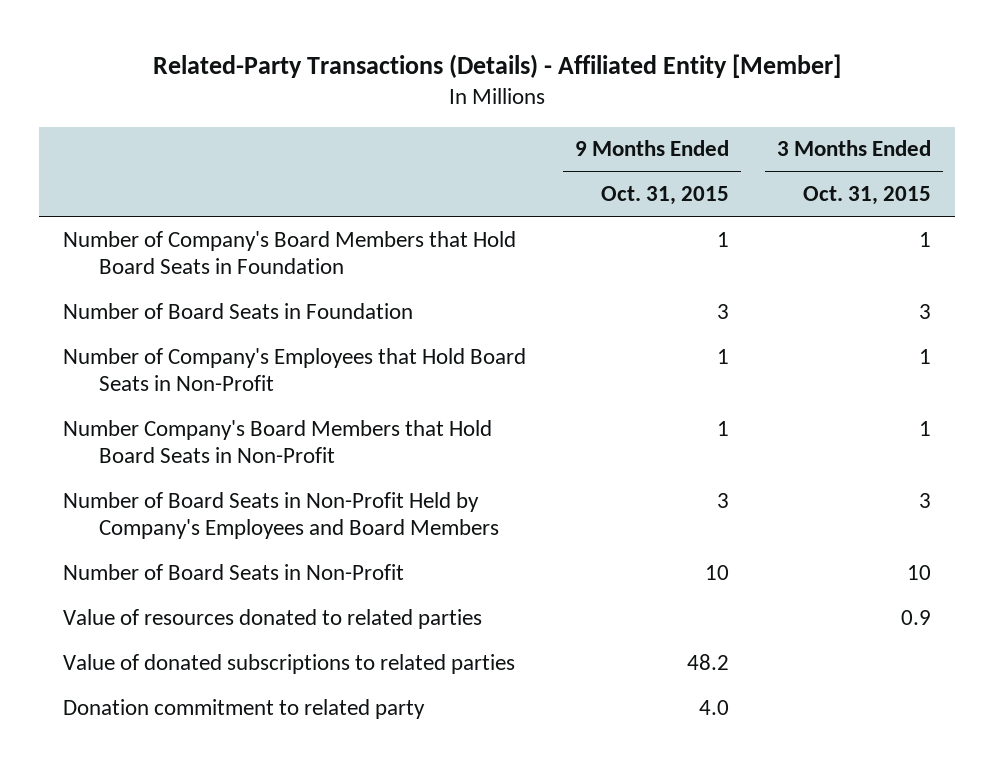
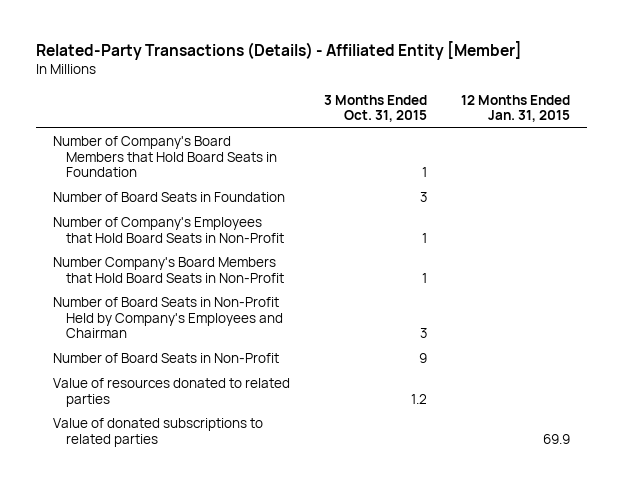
- | 9 Months Ended Oct. 31, 2015 | 3 Months Ended Oct. 31, 2015
+ | 3 Months Ended Oct. 31, 2015 | 12 Months Ended Jan. 31, 2015
- Number of Board Seats in Non-Profit Held by Company's Employees and Board Members | 3 | 3
- Number of Board Seats in Non-Profit | 10 | 10
- Value of resources donated to related parties | | 0.9
+ Number of Board Seats in Non-Profit Held by Company's Employees and Chairman | 3 |
+ Number of Board Seats in Non-Profit | 9 |
+ Value of resources donated to related parties | 1.2 |
- Donation commitment to related party | 4.0 |

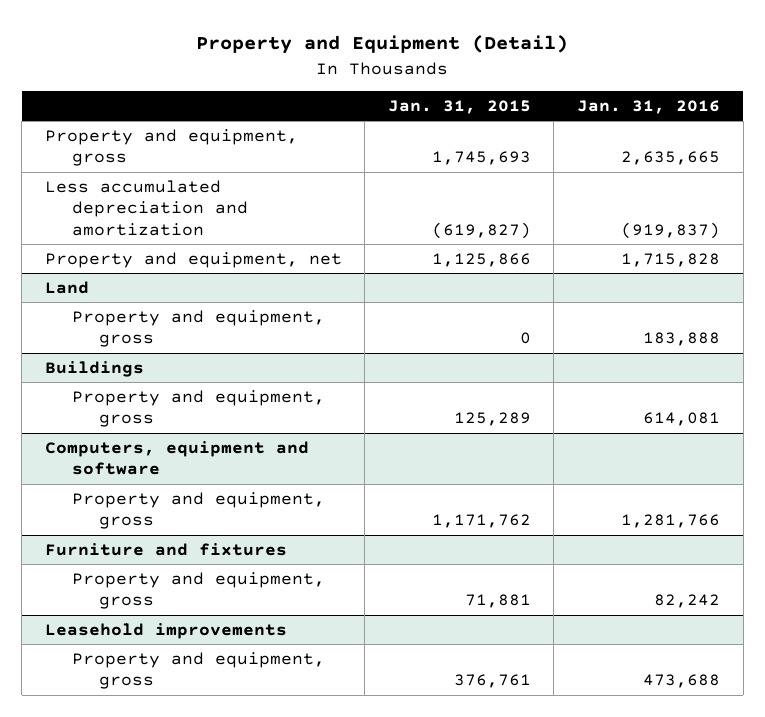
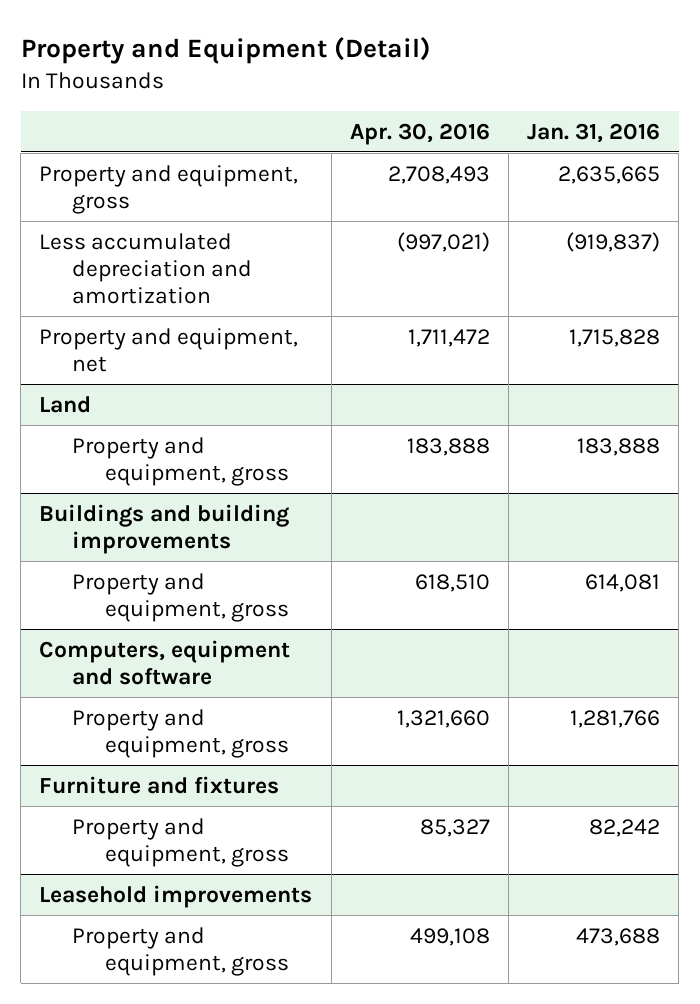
- | Jan. 31, 2015 | Jan. 31, 2016
+ | Apr. 30, 2016 | Jan. 31, 2016
- Buildings
+ Buildings and building improvements

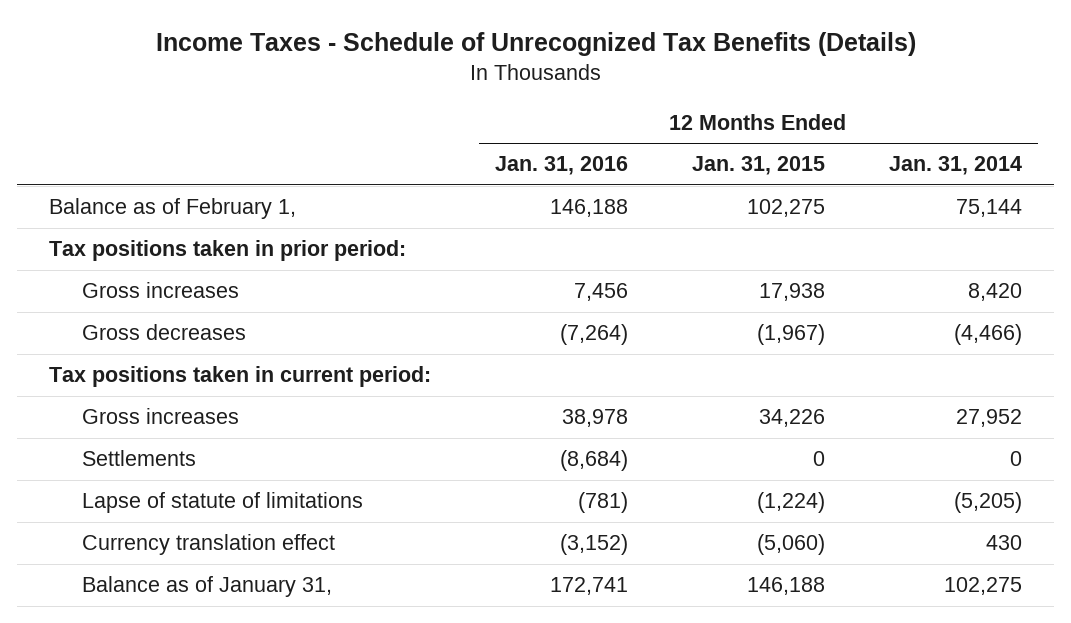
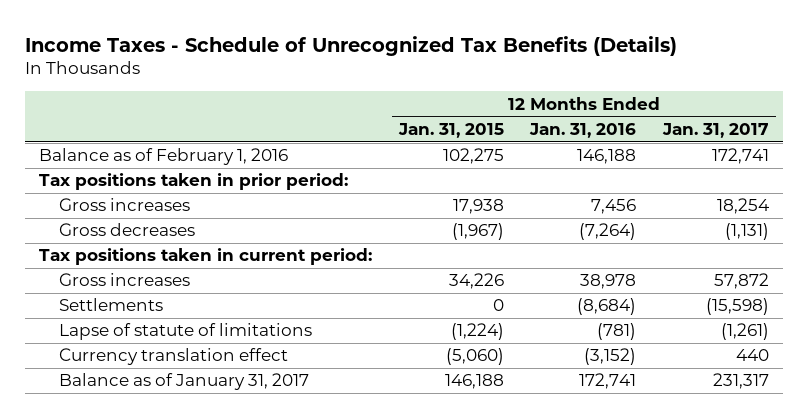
- | 12 Months Ended Jan. 31, 2016 | 12 Months Ended Jan. 31, 2015 | 12 Months Ended Jan. 31, 2014
+ | 12 Months Ended Jan. 31, 2015 | 12 Months Ended Jan. 31, 2016 | 12 Months Ended Jan. 31, 2017
- Balance as of February 1, | 146,188 | 102,275 | 75,144
+ Balance as of February 1, 2016 | 102,275 | 146,188 | 172,741
- Balance as of January 31, | 172,741 | 146,188 | 102,275
+ Balance as of January 31, 2017 | 146,188 | 172,741 | 231,317

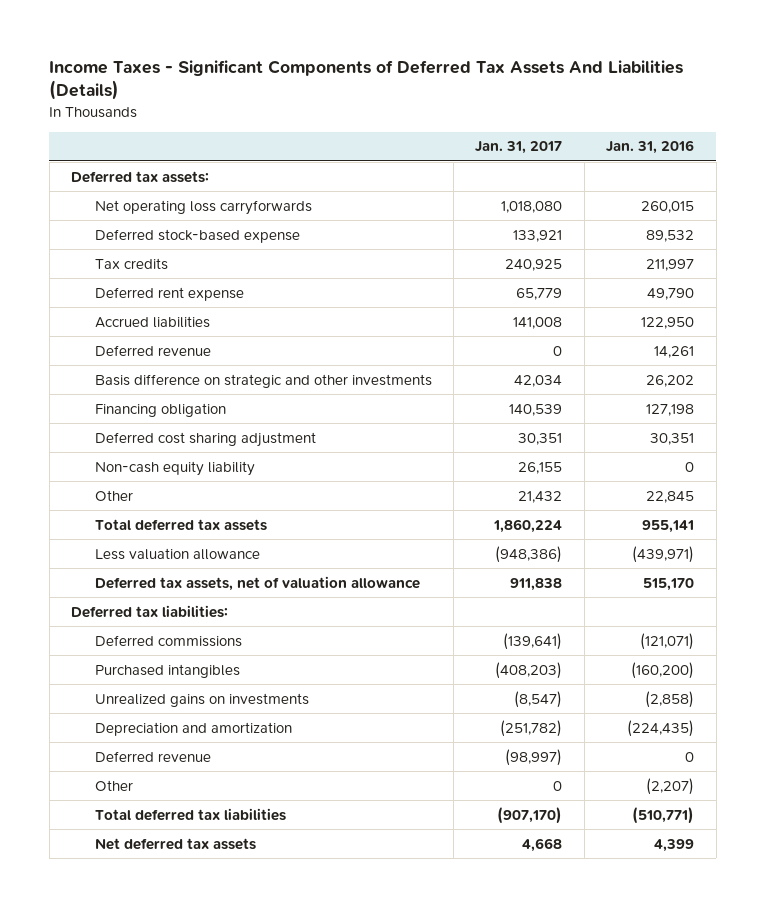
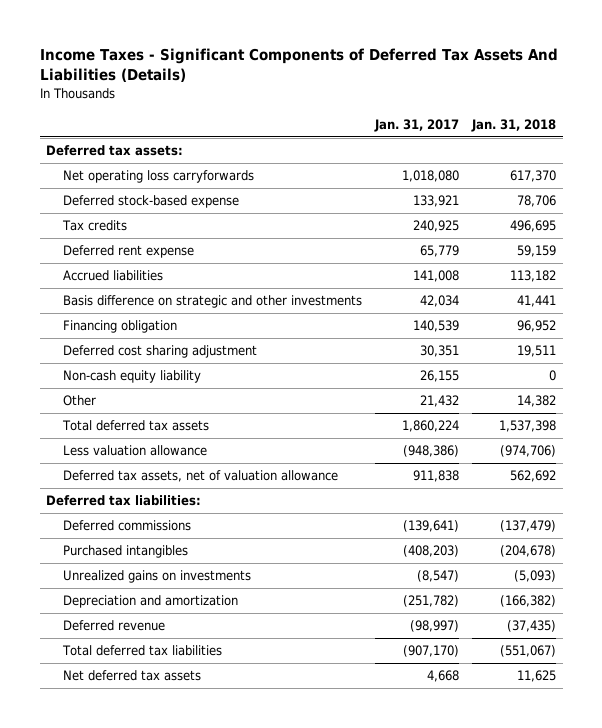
- | Jan. 31, 2017 | Jan. 31, 2016
+ | Jan. 31, 2017 | Jan. 31, 2018
- Deferred revenue | 0 | 14,261
- Other | 0 | (2,207)

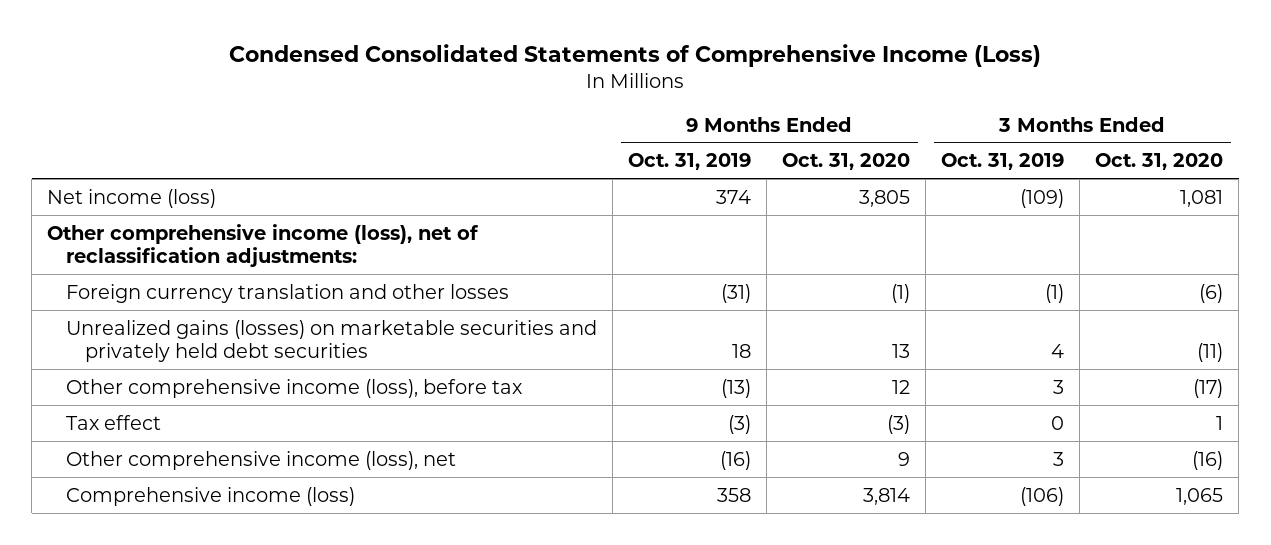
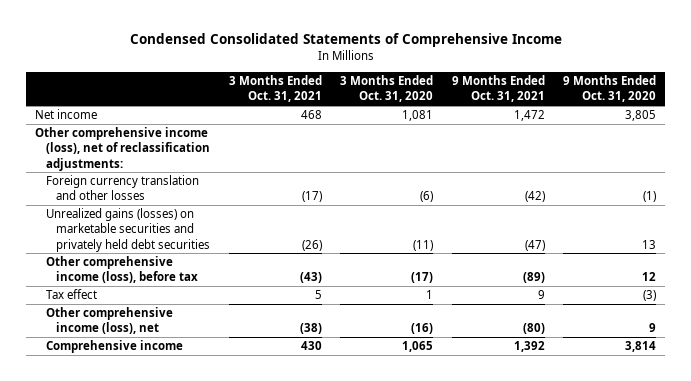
- Condensed Consolidated Statements of Comprehensive Income (Loss)
+ Condensed Consolidated Statements of Comprehensive Income
- | 9 Months Ended Oct. 31, 2019 | 9 Months Ended Oct. 31, 2020 | 3 Months Ended Oct. 31, 2019 | 3 Months Ended Oct. 31, 2020
+ | 3 Months Ended Oct. 31, 2021 | 3 Months Ended Oct. 31, 2020 | 9 Months Ended Oct. 31, 2021 | 9 Months Ended Oct. 31, 2020
- Net income (loss) | 374 | 3,805 | (109) | 1,081
+ Net income | 468 | 1,081 | 1,472 | 3,805
- Comprehensive income (loss) | 358 | 3,814 | (106) | 1,065
+ Comprehensive income | 430 | 1,065 | 1,392 | 3,814

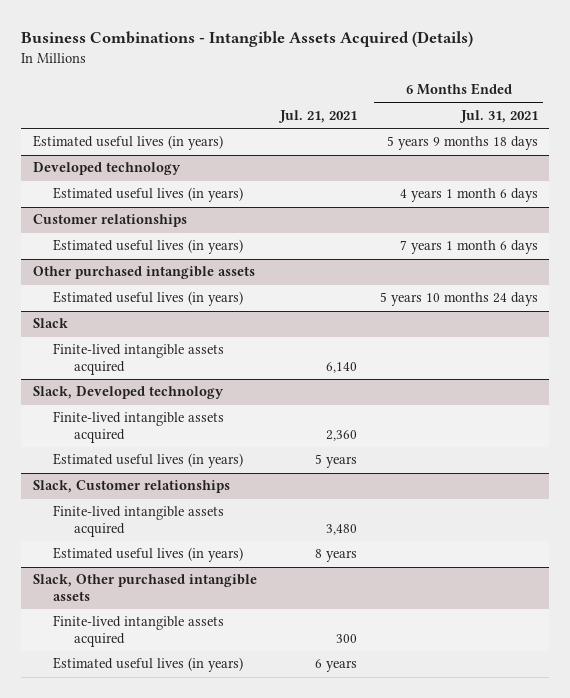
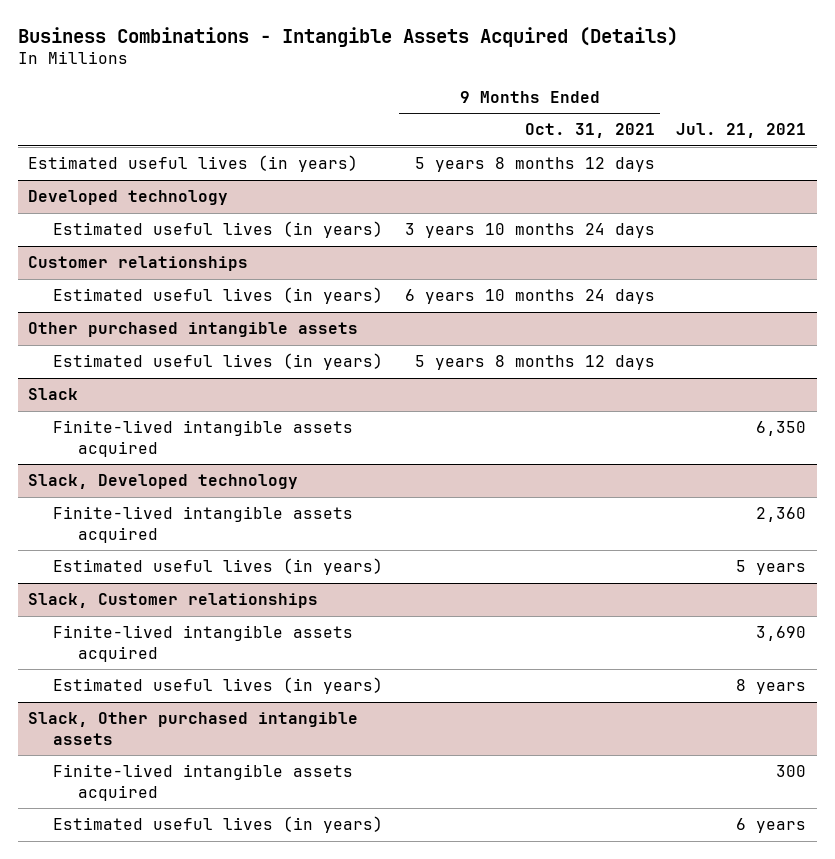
- | Jul. 21, 2021 | 6 Months Ended Jul. 31, 2021
+ | 9 Months Ended Oct. 31, 2021 | Jul. 21, 2021
@ Slack
- Finite-lived intangible assets acquired | 6,140 |
+ Finite-lived intangible assets acquired | | 6,350
@ Slack, Customer relationships
- Finite-lived intangible assets acquired | 3,480 |
+ Finite-lived intangible assets acquired | | 3,690

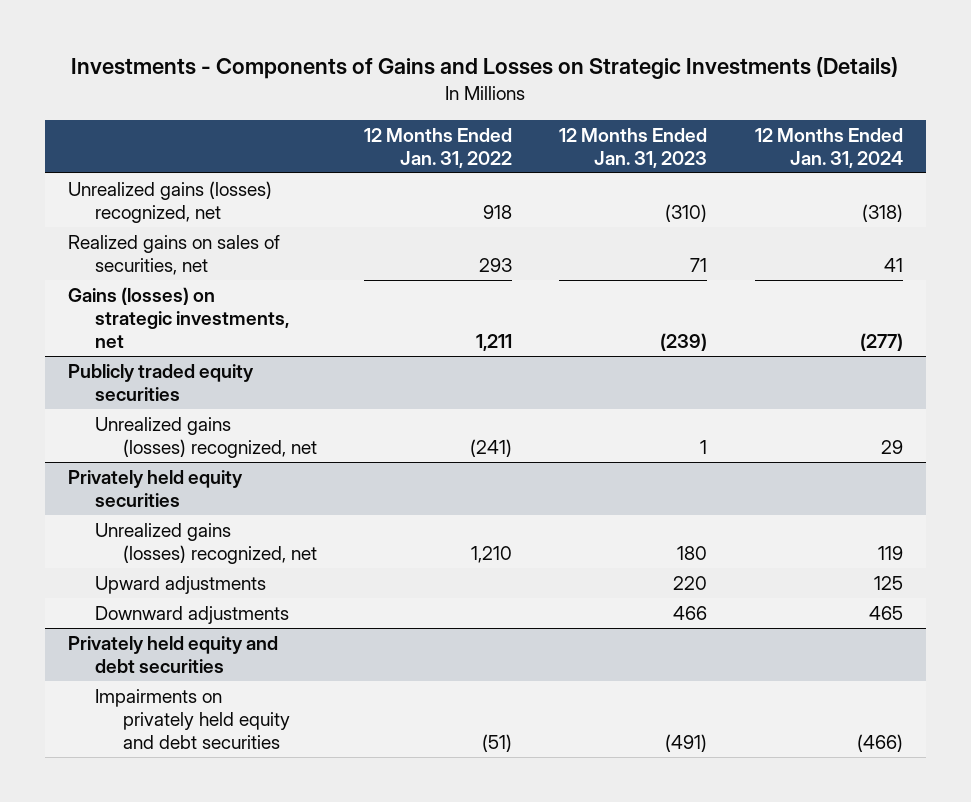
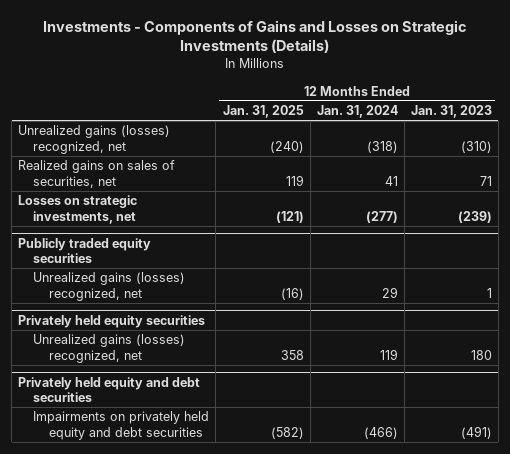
- | 12 Months Ended Jan. 31, 2022 | 12 Months Ended Jan. 31, 2023 | 12 Months Ended Jan. 31, 2024
+ | 12 Months Ended Jan. 31, 2025 | 12 Months Ended Jan. 31, 2024 | 12 Months Ended Jan. 31, 2023
- Gains (losses) on strategic investments, net | 1,211 | (239) | (277)
+ Losses on strategic investments, net | (121) | (277) | (239)
@ Privately held equity securities
- Upward adjustments | | 220 | 125
- Downward adjustments | | 466 | 465

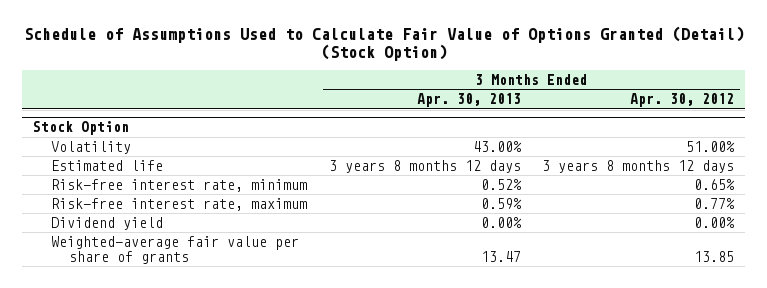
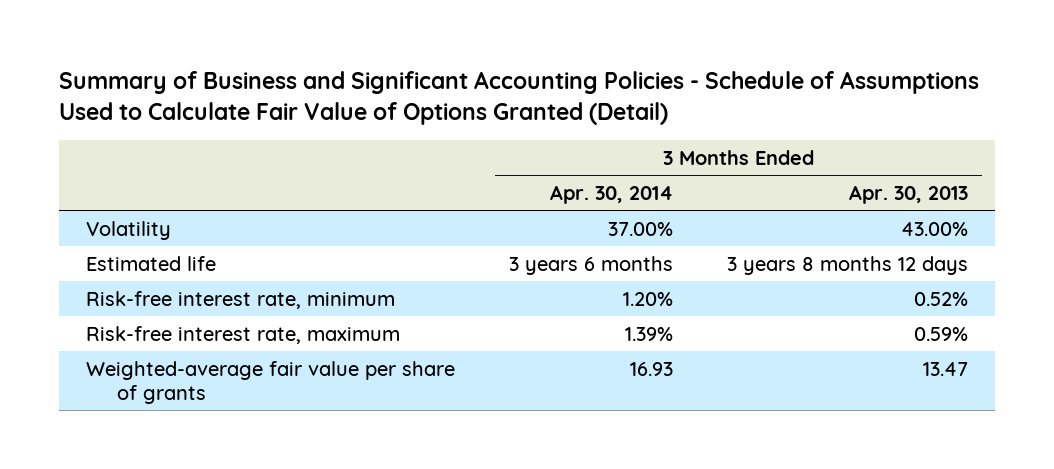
- Schedule of Assumptions Used to Calculate Fair Value of Options Granted (Detail) (Stock Option)
+ Summary of Business and Significant Accounting Policies - Schedule of Assumptions Used to Calculate Fair Value of Options Granted (Detail)
- | 3 Months Ended Apr. 30, 2013 | 3 Months Ended Apr. 30, 2012
+ | 3 Months Ended Apr. 30, 2014 | 3 Months Ended Apr. 30, 2013
- Stock Option
- Dividend yield | 0.00% | 0.00%

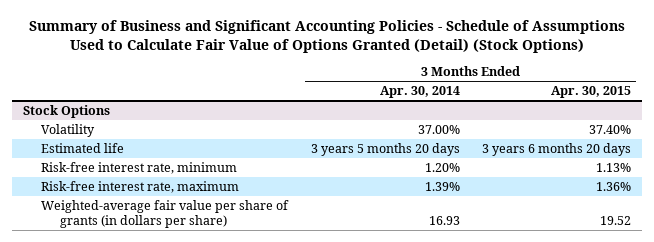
- Summary of Business and Significant Accounting Policies - Schedule of Assumptions Used to Calculate Fair Value of Options Granted (Detail)
+ Summary of Business and Significant Accounting Policies - Schedule of Assumptions Used to Calculate Fair Value of Options Granted (Detail) (Stock Options)
- | 3 Months Ended Apr. 30, 2014 | 3 Months Ended Apr. 30, 2013
+ | 3 Months Ended Apr. 30, 2014 | 3 Months Ended Apr. 30, 2015
+ Stock Options
- Estimated life | 3 years 6 months | 3 years 8 months 12 days
+ Estimated life | 3 years 5 months 20 days | 3 years 6 months 20 days
- Weighted-average fair value per share of grants | 16.93 | 13.47
+ Weighted-average fair value per share of grants (in dollars per share) | 16.93 | 19.52

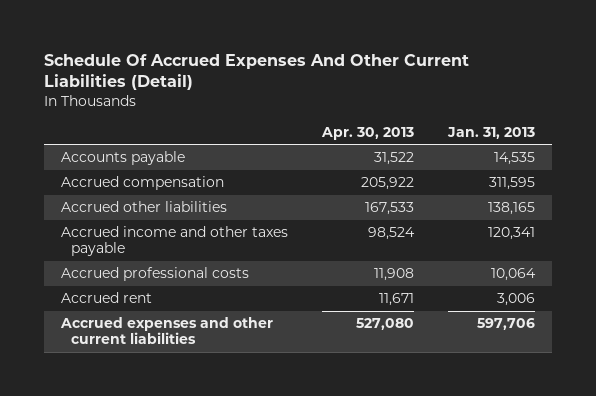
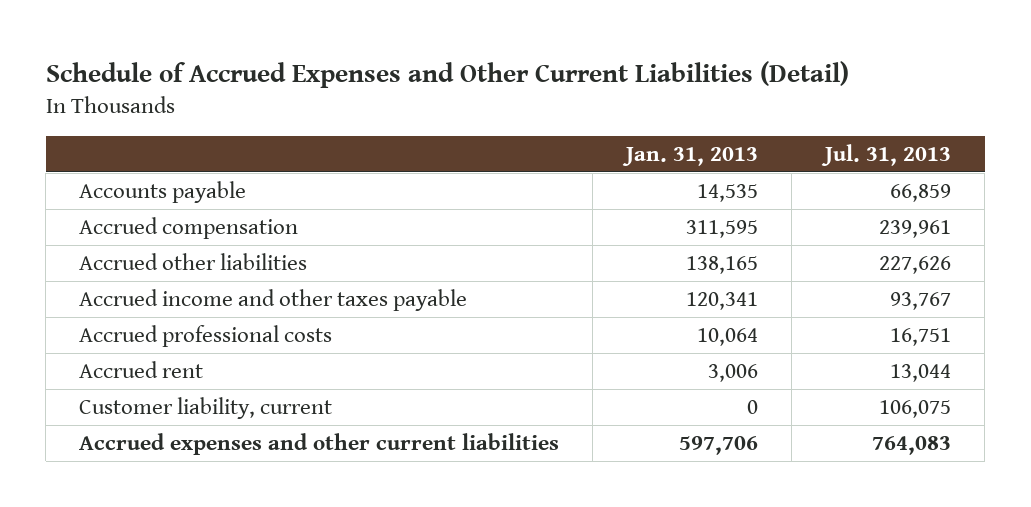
- Schedule Of Accrued Expenses And Other Current Liabilities (Detail)
+ Schedule of Accrued Expenses and Other Current Liabilities (Detail)
- | Apr. 30, 2013 | Jan. 31, 2013
+ | Jan. 31, 2013 | Jul. 31, 2013
+ Customer liability, current | 0 | 106,075

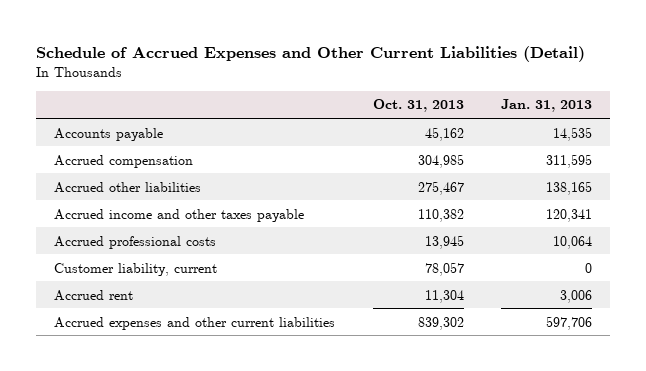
- | Jan. 31, 2013 | Jul. 31, 2013
+ | Oct. 31, 2013 | Jan. 31, 2013
moved down: Accrued rent | 11,304 | 3,006

